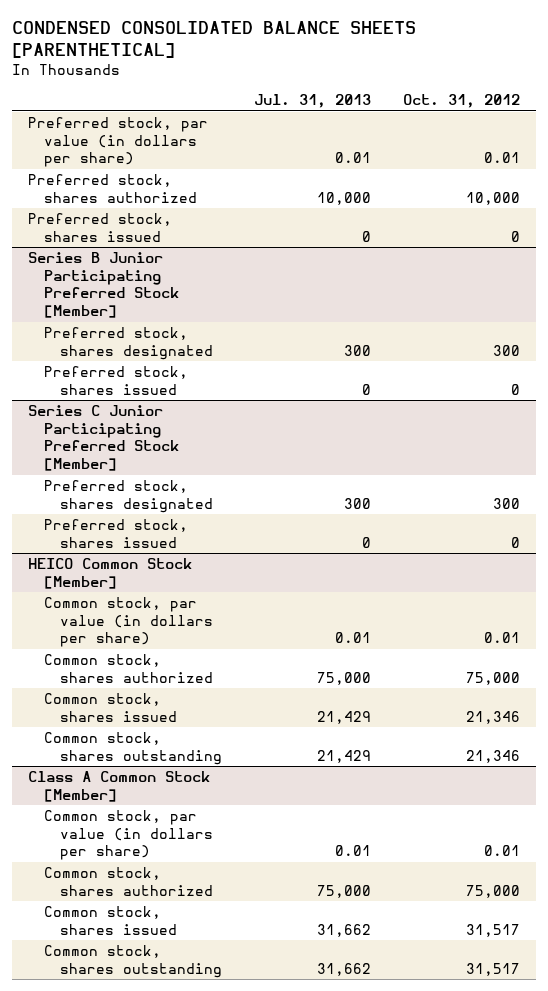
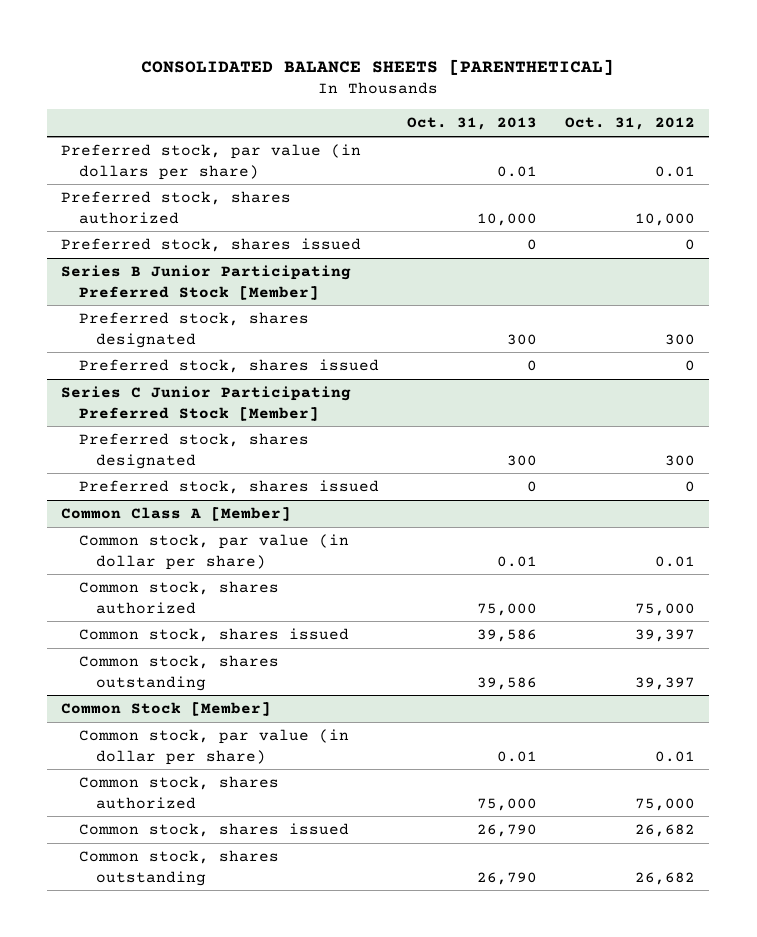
- CONDENSED CONSOLIDATED BALANCE SHEETS [PARENTHETICAL]
+ CONSOLIDATED BALANCE SHEETS [PARENTHETICAL]
- | Jul. 31, 2013 | Oct. 31, 2012
+ | Oct. 31, 2013 | Oct. 31, 2012
- HEICO Common Stock [Member]
- Common stock, par value (in dollars per share) | 0.01 | 0.01
+ Common Class A [Member]
+ Common stock, par value (in dollar per share) | 0.01 | 0.01
- Common stock, shares issued | 21,429 | 21,346
- Common stock, shares outstanding | 21,429 | 21,346
- Class A Common Stock [Member]
- Common stock, par value (in dollars per share) | 0.01 | 0.01
+ Common stock, shares issued | 39,586 | 39,397
+ Common stock, shares outstanding | 39,586 | 39,397
+ Common Stock [Member]
+ Common stock, par value (in dollar per share) | 0.01 | 0.01
- Common stock, shares issued | 31,662 | 31,517
- Common stock, shares outstanding | 31,662 | 31,517
+ Common stock, shares issued | 26,790 | 26,682
+ Common stock, shares outstanding | 26,790 | 26,682

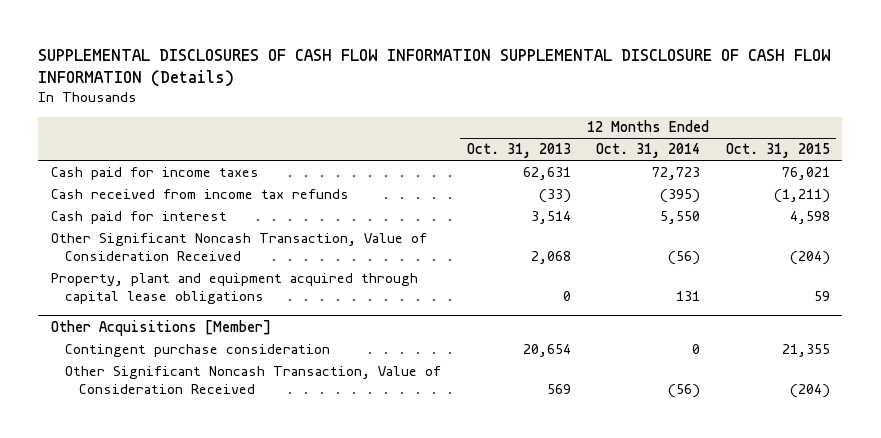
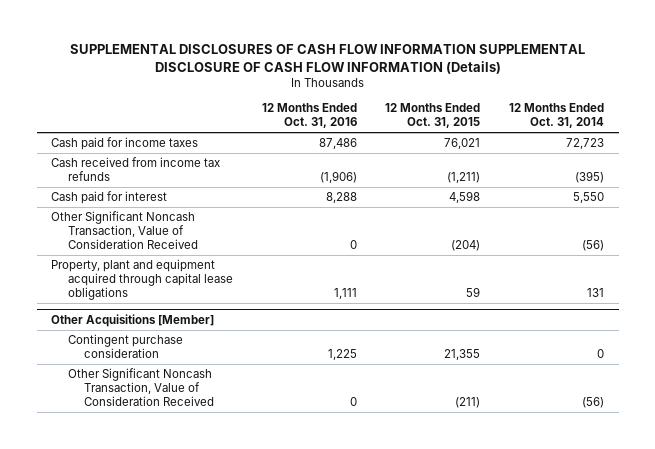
- | 12 Months Ended Oct. 31, 2013 | 12 Months Ended Oct. 31, 2014 | 12 Months Ended Oct. 31, 2015
+ | 12 Months Ended Oct. 31, 2016 | 12 Months Ended Oct. 31, 2015 | 12 Months Ended Oct. 31, 2014
@ Other Acquisitions [Member]
- Other Significant Noncash Transaction, Value of Consideration Received | 569 | (56) | (204)
+ Other Significant Noncash Transaction, Value of Consideration Received | 0 | (211) | (56)

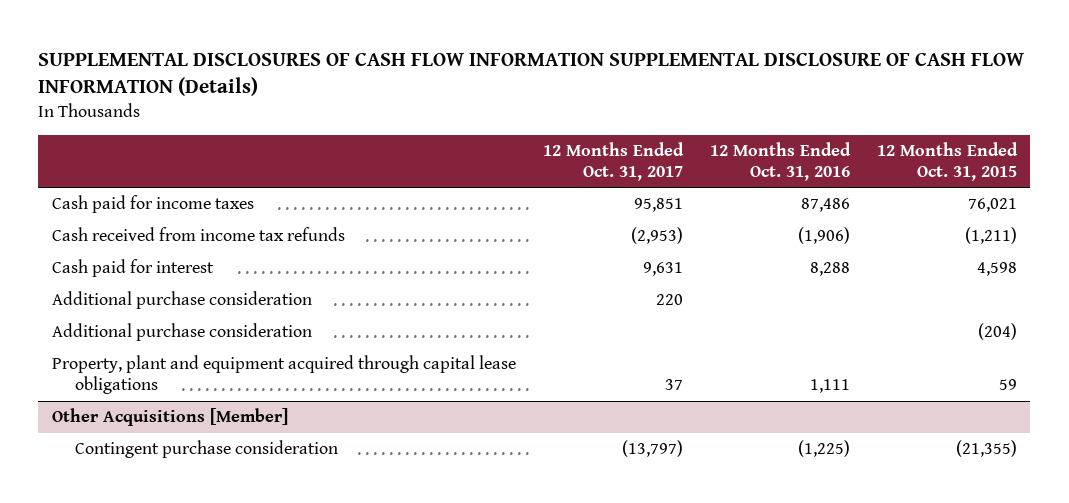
- | 12 Months Ended Oct. 31, 2016 | 12 Months Ended Oct. 31, 2015 | 12 Months Ended Oct. 31, 2014
+ | 12 Months Ended Oct. 31, 2017 | 12 Months Ended Oct. 31, 2016 | 12 Months Ended Oct. 31, 2015
- Other Significant Noncash Transaction, Value of Consideration Received | 0 | (204) | (56)
+ Additional purchase consideration | 220 | |
+ Additional purchase consideration | | | (204)
@ Other Acquisitions [Member]
- Contingent purchase consideration | 1,225 | 21,355 | 0
- Other Significant Noncash Transaction, Value of Consideration Received | 0 | (211) | (56)
+ Contingent purchase consideration | (13,797) | (1,225) | (21,355)

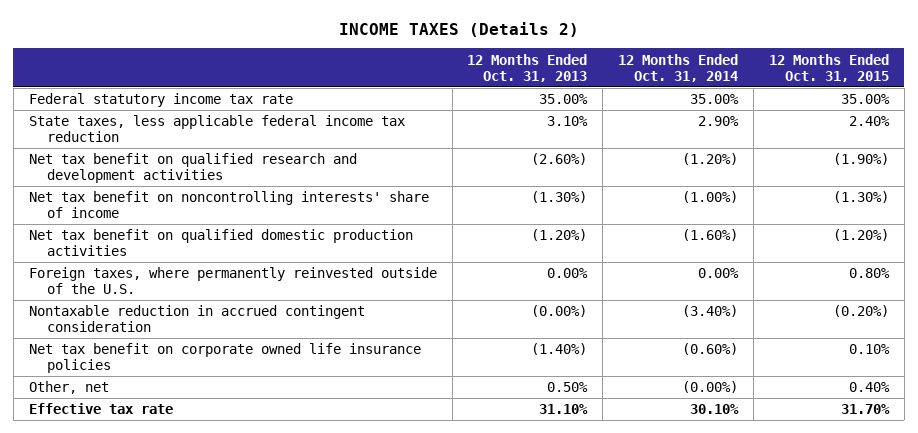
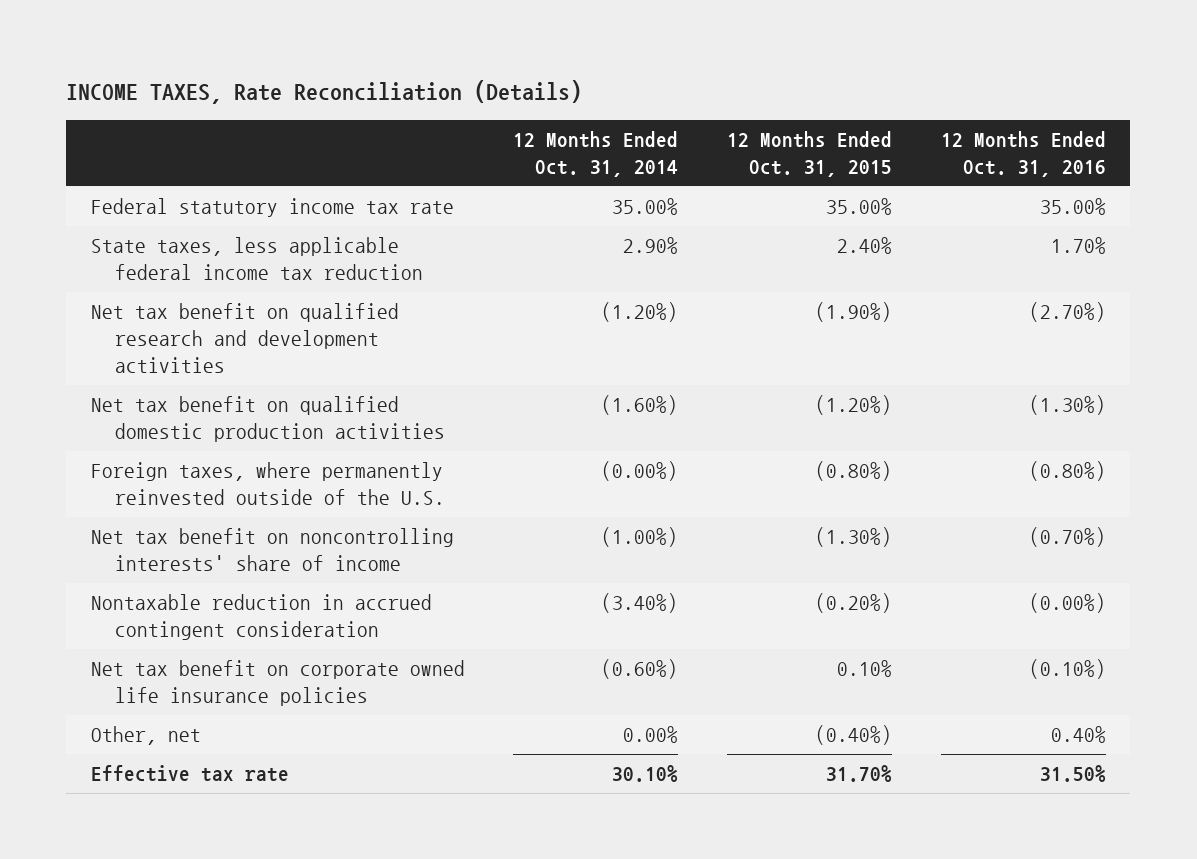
- INCOME TAXES (Details 2)
+ INCOME TAXES, Rate Reconciliation (Details)
- | 12 Months Ended Oct. 31, 2013 | 12 Months Ended Oct. 31, 2014 | 12 Months Ended Oct. 31, 2015
+ | 12 Months Ended Oct. 31, 2014 | 12 Months Ended Oct. 31, 2015 | 12 Months Ended Oct. 31, 2016
- Foreign taxes, where permanently reinvested outside of the U.S. | 0.00% | 0.00% | 0.80%
+ Foreign taxes, where permanently reinvested outside of the U.S. | (0.00%) | (0.80%) | (0.80%)
moved down: Net tax benefit on noncontrolling interests' share of income | (1.00%) | (1.30%) | (0.70%)
- Other, net | 0.50% | (0.00%) | 0.40%
+ Other, net | 0.00% | (0.40%) | 0.40%

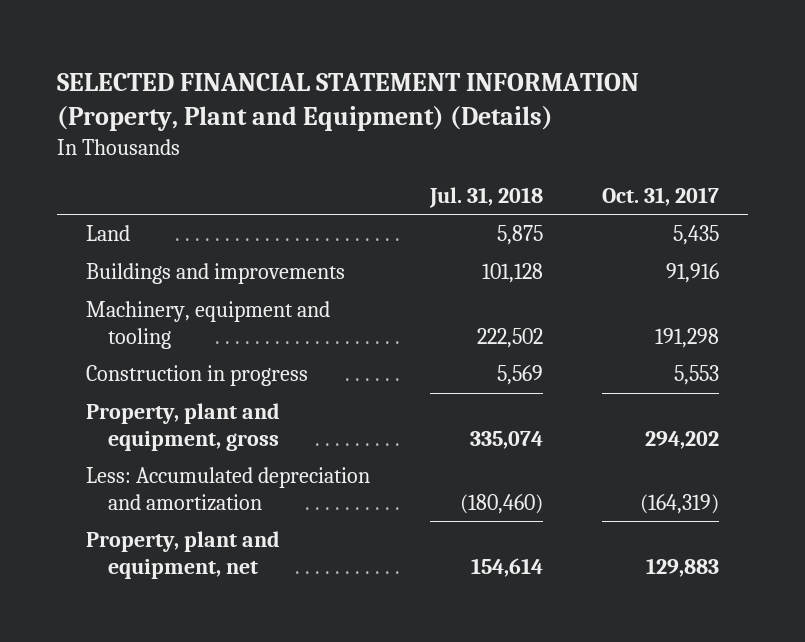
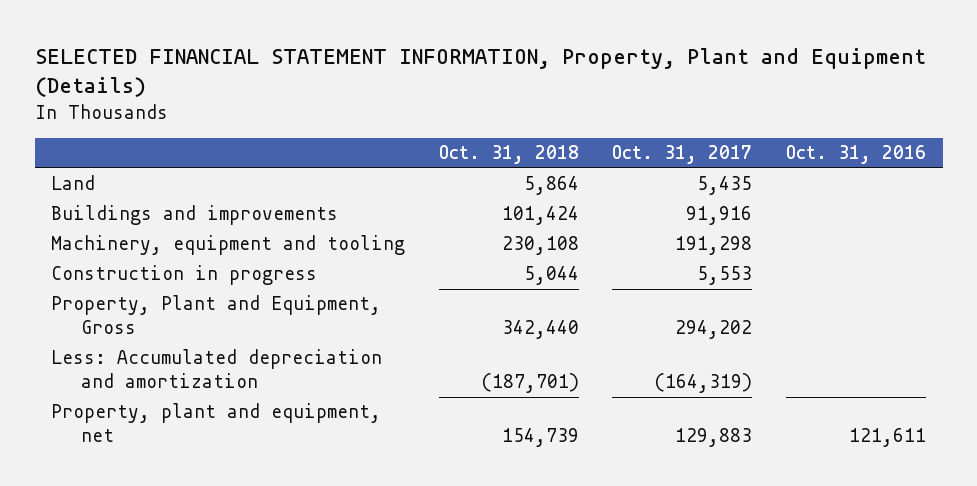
- SELECTED FINANCIAL STATEMENT INFORMATION (Property, Plant and Equipment) (Details)
+ SELECTED FINANCIAL STATEMENT INFORMATION, Property, Plant and Equipment (Details)
- | Jul. 31, 2018 | Oct. 31, 2017
+ | Oct. 31, 2018 | Oct. 31, 2017 | Oct. 31, 2016
- Property, plant and equipment, gross | 335,074 | 294,202
+ Property, Plant and Equipment, Gross | 342,440 | 294,202 |

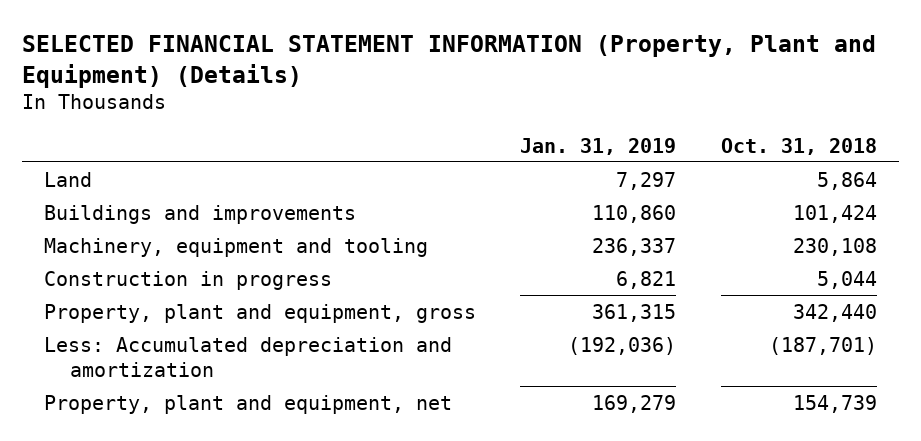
- SELECTED FINANCIAL STATEMENT INFORMATION, Property, Plant and Equipment (Details)
+ SELECTED FINANCIAL STATEMENT INFORMATION (Property, Plant and Equipment) (Details)
- | Oct. 31, 2018 | Oct. 31, 2017 | Oct. 31, 2016
+ | Jan. 31, 2019 | Oct. 31, 2018
- Property, Plant and Equipment, Gross | 342,440 | 294,202 |
+ Property, plant and equipment, gross | 361,315 | 342,440

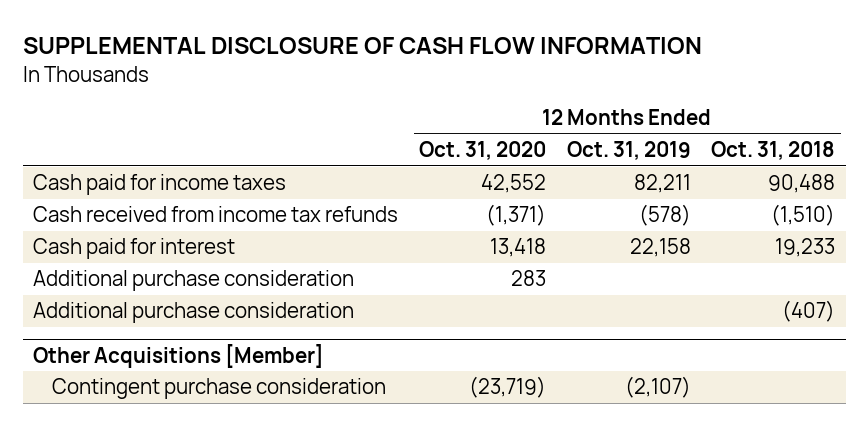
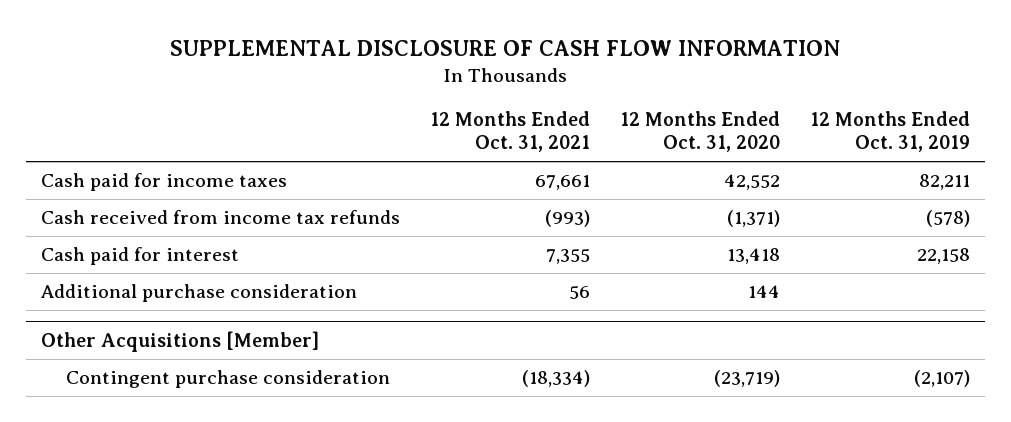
- | 12 Months Ended Oct. 31, 2020 | 12 Months Ended Oct. 31, 2019 | 12 Months Ended Oct. 31, 2018
+ | 12 Months Ended Oct. 31, 2021 | 12 Months Ended Oct. 31, 2020 | 12 Months Ended Oct. 31, 2019
- Additional purchase consideration | 283 | |
- Additional purchase consideration | | | (407)
+ Additional purchase consideration | 56 | 144 |

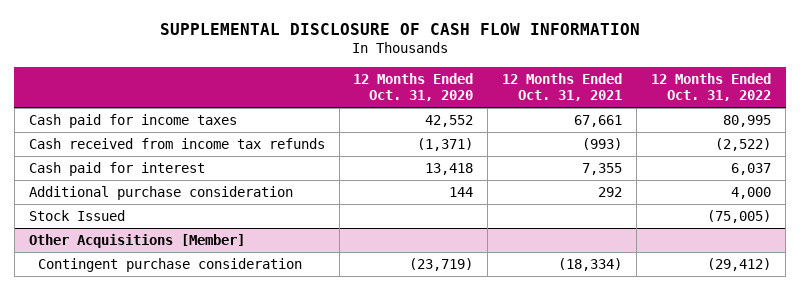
- | 12 Months Ended Oct. 31, 2021 | 12 Months Ended Oct. 31, 2020 | 12 Months Ended Oct. 31, 2019
+ | 12 Months Ended Oct. 31, 2020 | 12 Months Ended Oct. 31, 2021 | 12 Months Ended Oct. 31, 2022
- Additional purchase consideration | 56 | 144 |
+ Additional purchase consideration | 144 | 292 | 4,000
+ Stock Issued | | | (75,005)

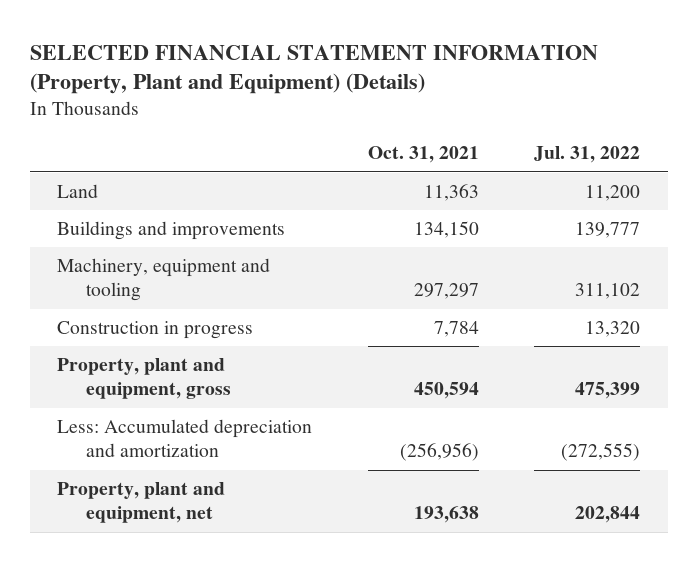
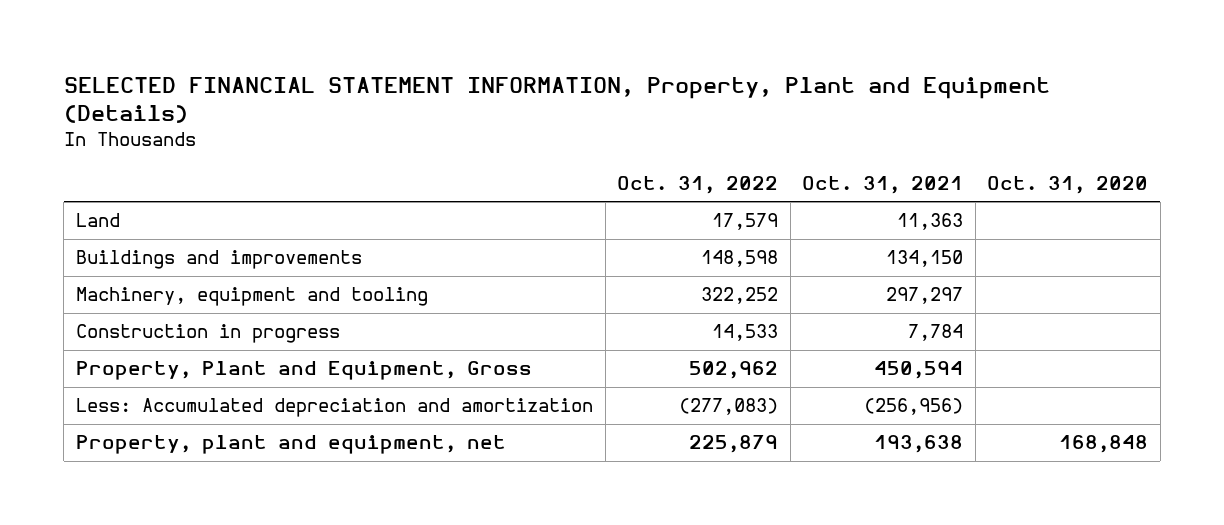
- SELECTED FINANCIAL STATEMENT INFORMATION (Property, Plant and Equipment) (Details)
+ SELECTED FINANCIAL STATEMENT INFORMATION, Property, Plant and Equipment (Details)
- | Oct. 31, 2021 | Jul. 31, 2022
+ | Oct. 31, 2022 | Oct. 31, 2021 | Oct. 31, 2020
- Property, plant and equipment, gross | 450,594 | 475,399
+ Property, Plant and Equipment, Gross | 502,962 | 450,594 |

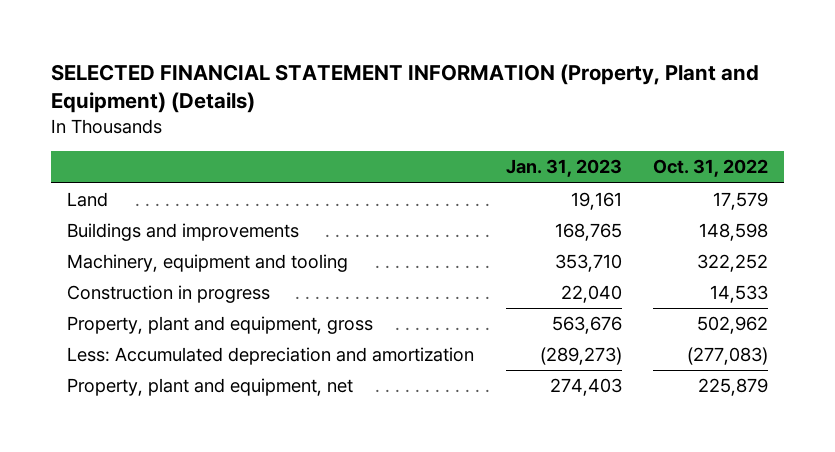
- SELECTED FINANCIAL STATEMENT INFORMATION, Property, Plant and Equipment (Details)
+ SELECTED FINANCIAL STATEMENT INFORMATION (Property, Plant and Equipment) (Details)
- | Oct. 31, 2022 | Oct. 31, 2021 | Oct. 31, 2020
+ | Jan. 31, 2023 | Oct. 31, 2022
- Property, Plant and Equipment, Gross | 502,962 | 450,594 |
+ Property, plant and equipment, gross | 563,676 | 502,962

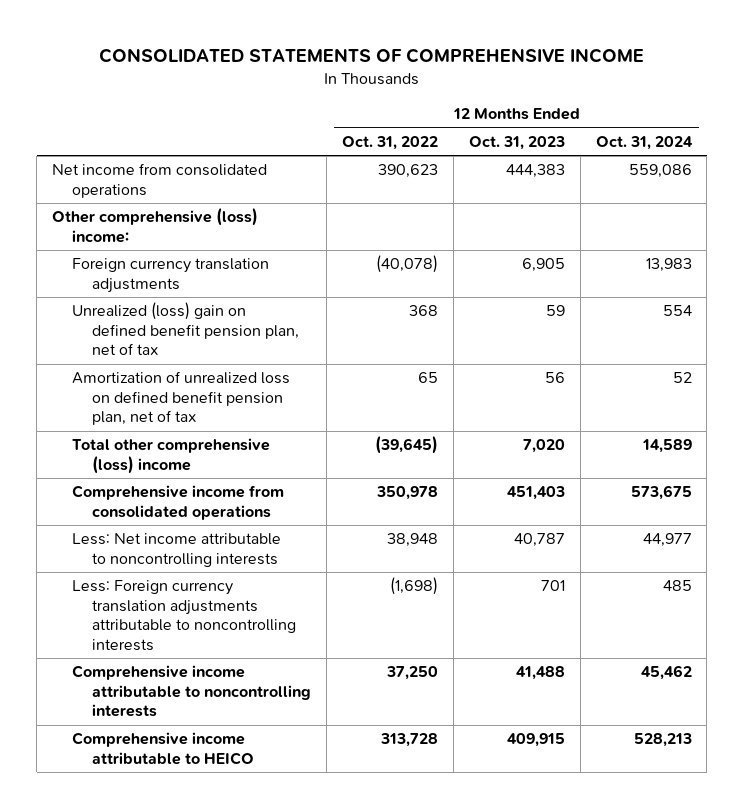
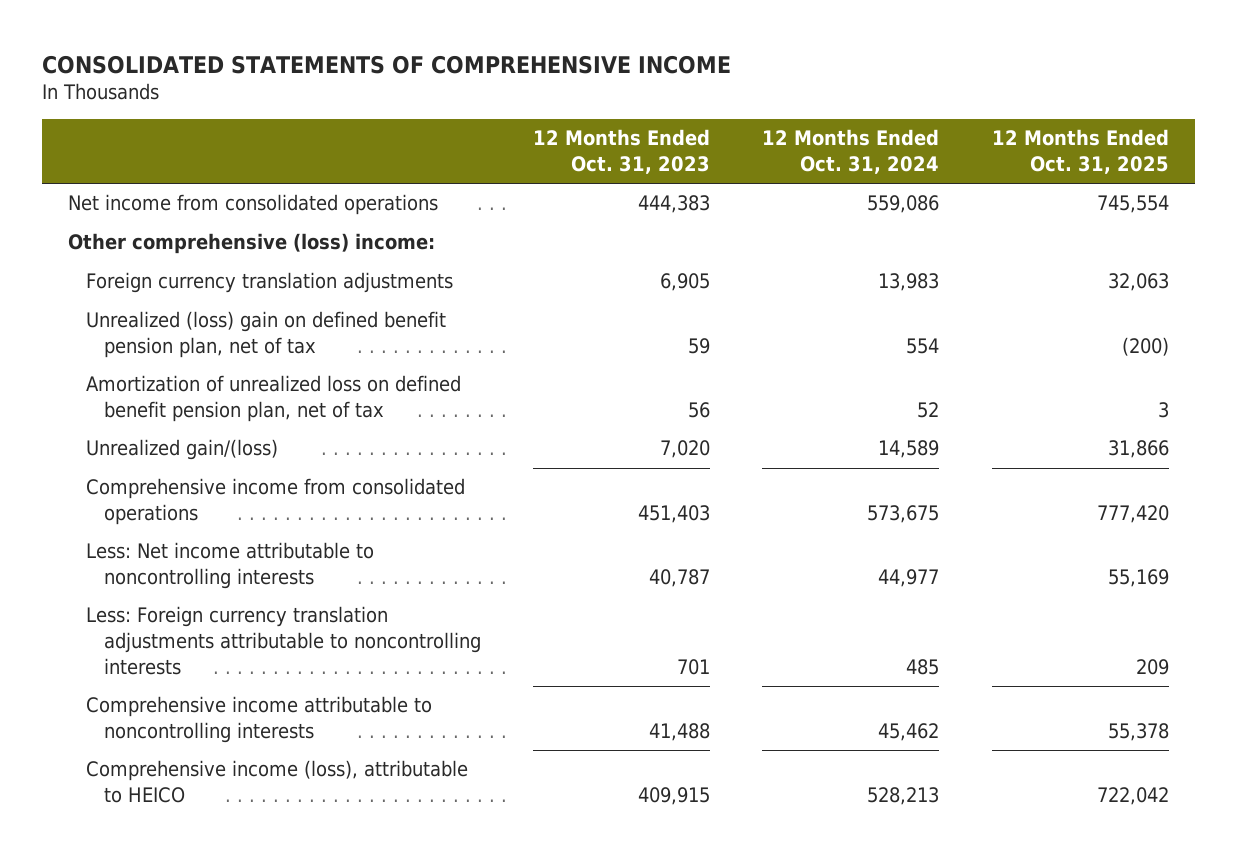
- | 12 Months Ended Oct. 31, 2022 | 12 Months Ended Oct. 31, 2023 | 12 Months Ended Oct. 31, 2024
+ | 12 Months Ended Oct. 31, 2023 | 12 Months Ended Oct. 31, 2024 | 12 Months Ended Oct. 31, 2025
- Total other comprehensive (loss) income | (39,645) | 7,020 | 14,589
+ Unrealized gain/(loss) | 7,020 | 14,589 | 31,866
- Comprehensive income attributable to HEICO | 313,728 | 409,915 | 528,213
+ Comprehensive income (loss), attributable to HEICO | 409,915 | 528,213 | 722,042

